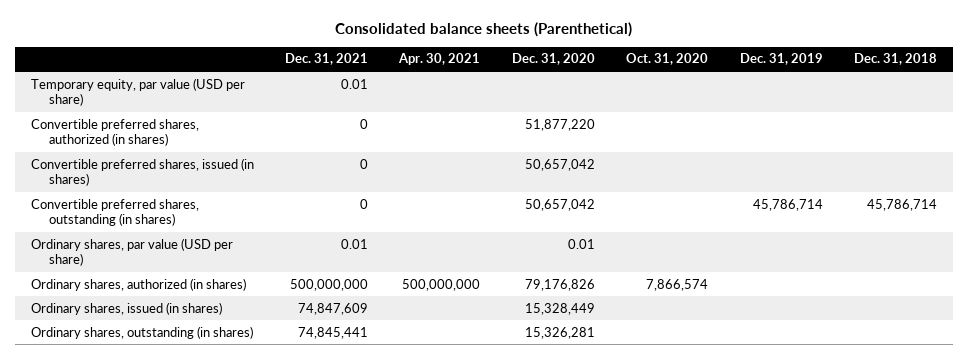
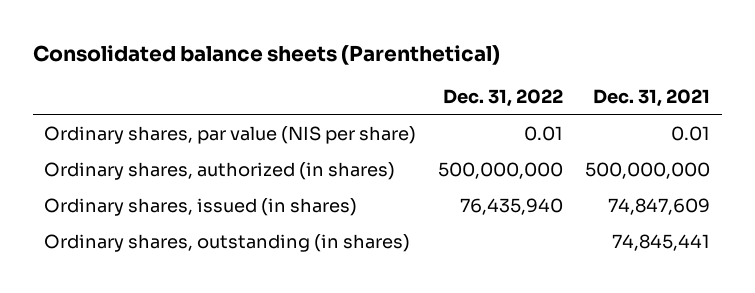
- | Dec. 31, 2021 | Apr. 30, 2021 | Dec. 31, 2020 | Oct. 31, 2020 | Dec. 31, 2019 | Dec. 31, 2018
+ | Dec. 31, 2022 | Dec. 31, 2021
- Temporary equity, par value (USD per share) | 0.01 | | | | |
- Convertible preferred shares, authorized (in shares) | 0 | | 51,877,220 | | |
- Convertible preferred shares, issued (in shares) | 0 | | 50,657,042 | | |
- Convertible preferred shares, outstanding (in shares) | 0 | | 50,657,042 | | 45,786,714 | 45,786,714
- Ordinary shares, par value (USD per share) | 0.01 | | 0.01 | | |
+ Ordinary shares, par value (NIS per share) | 0.01 | 0.01

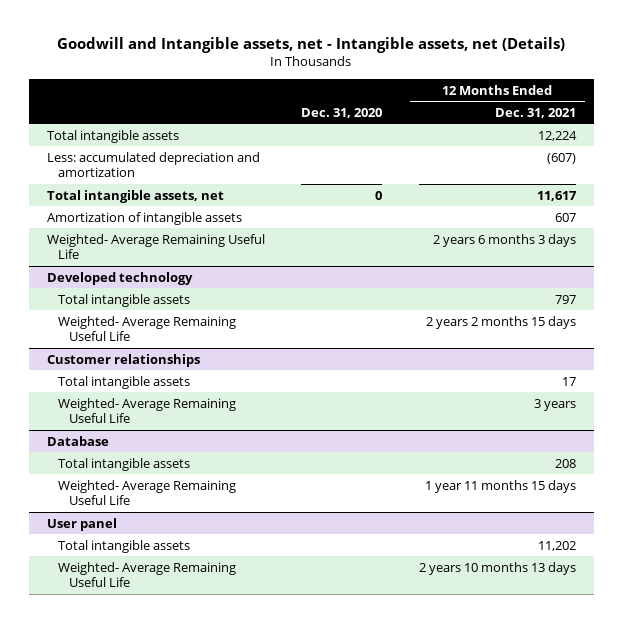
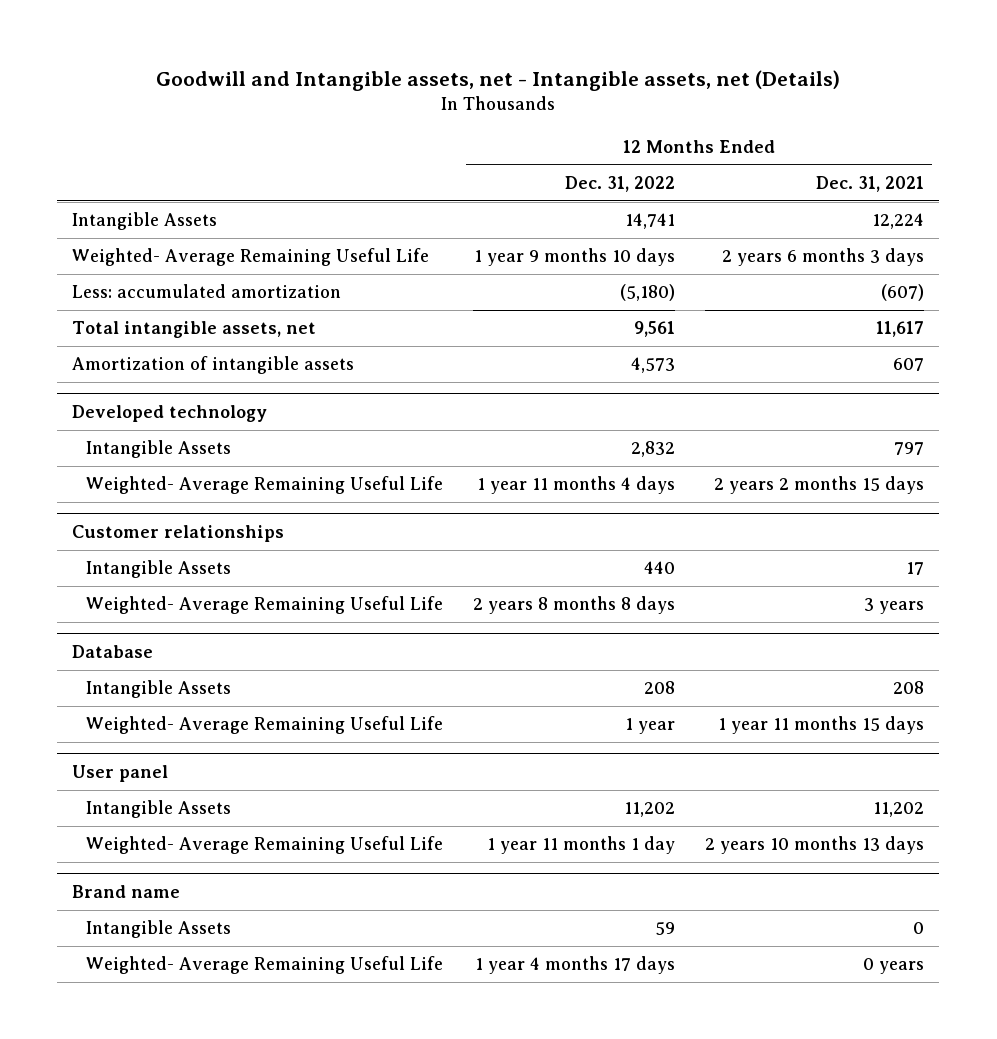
- | Dec. 31, 2020 | 12 Months Ended Dec. 31, 2021
+ | 12 Months Ended Dec. 31, 2022 | 12 Months Ended Dec. 31, 2021
- Total intangible assets | | 12,224
- Less: accumulated depreciation and amortization | | (607)
+ Intangible Assets | 14,741 | 12,224
moved up: Weighted- Average Remaining Useful Life | 1 year 9 months 10 days | 2 years 6 months 3 days
+ Less: accumulated amortization | (5,180) | (607)
@ Developed technology
- Total intangible assets | | 797
+ Intangible Assets | 2,832 | 797
@ Customer relationships
- Total intangible assets | | 17
+ Intangible Assets | 440 | 17
@ Database
- Total intangible assets | | 208
+ Intangible Assets | 208 | 208
@ User panel
- Total intangible assets | | 11,202
+ Intangible Assets | 11,202 | 11,202
+ Brand name
+ Intangible Assets | 59 | 0
+ Weighted- Average Remaining Useful Life | 1 year 4 months 17 days | 0 years

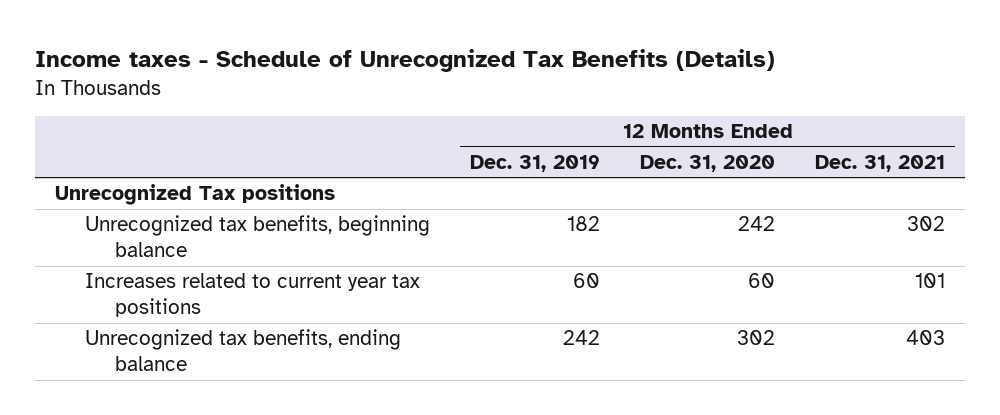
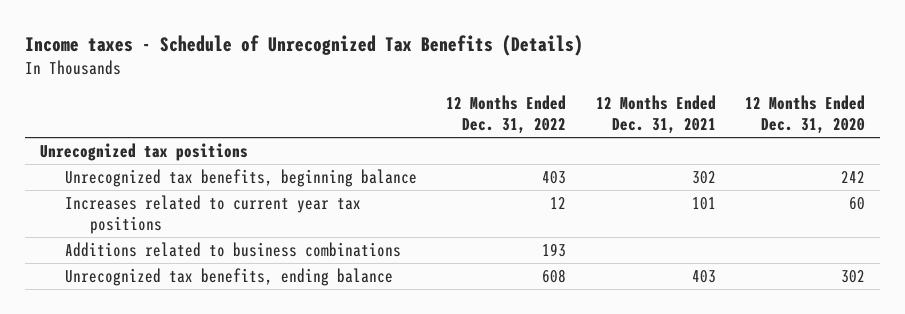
- | 12 Months Ended Dec. 31, 2019 | 12 Months Ended Dec. 31, 2020 | 12 Months Ended Dec. 31, 2021
+ | 12 Months Ended Dec. 31, 2022 | 12 Months Ended Dec. 31, 2021 | 12 Months Ended Dec. 31, 2020
- Unrecognized Tax positions
+ Unrecognized tax positions
+ Additions related to business combinations | 193 | |

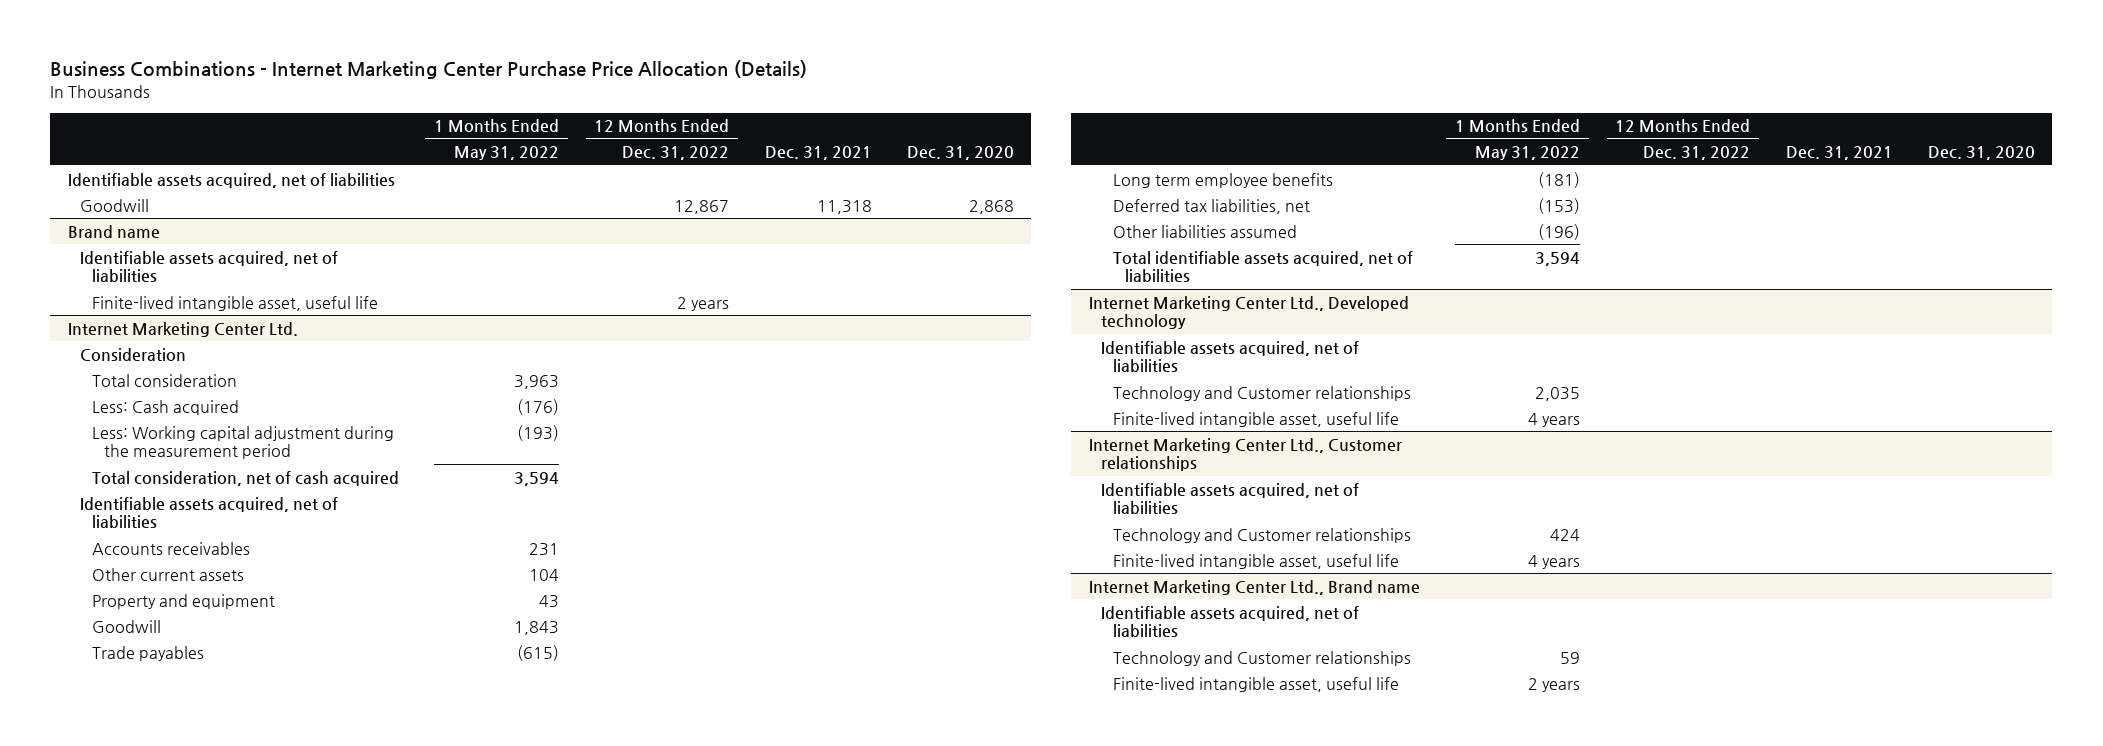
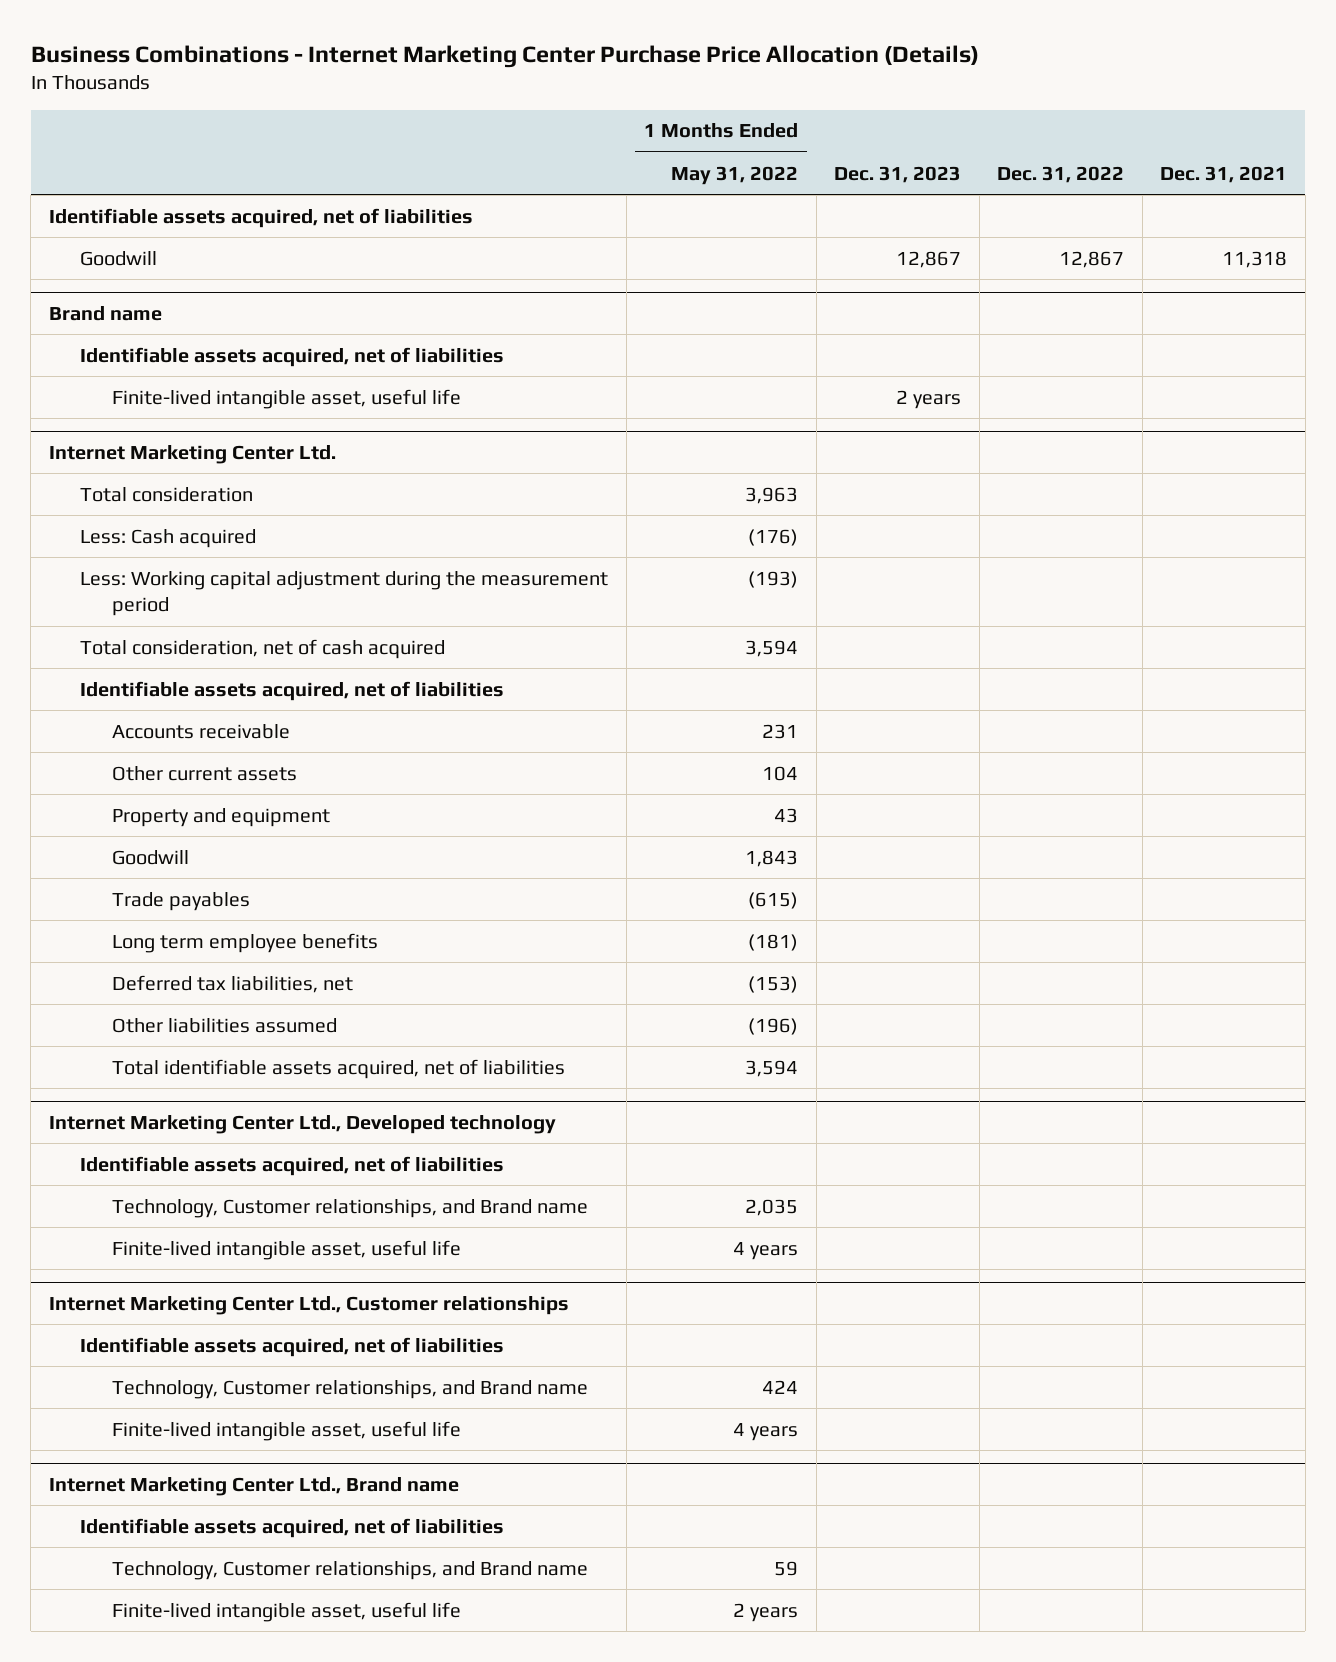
- | 1 Months Ended May 31, 2022 | 12 Months Ended Dec. 31, 2022 | Dec. 31, 2021 | Dec. 31, 2020
+ | 1 Months Ended May 31, 2022 | Dec. 31, 2023 | Dec. 31, 2022 | Dec. 31, 2021
@ Internet Marketing Center Ltd.
- Consideration
- Accounts receivables | 231 | | |
+ Accounts receivable | 231 | | |
@ Internet Marketing Center Ltd., Developed technology
- Technology and Customer relationships | 2,035 | | |
+ Technology, Customer relationships, and Brand name | 2,035 | | |
@ Internet Marketing Center Ltd., Customer relationships
- Technology and Customer relationships | 424 | | |
+ Technology, Customer relationships, and Brand name | 424 | | |
@ Internet Marketing Center Ltd., Brand name
- Technology and Customer relationships | 59 | | |
+ Technology, Customer relationships, and Brand name | 59 | | |

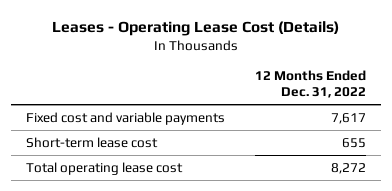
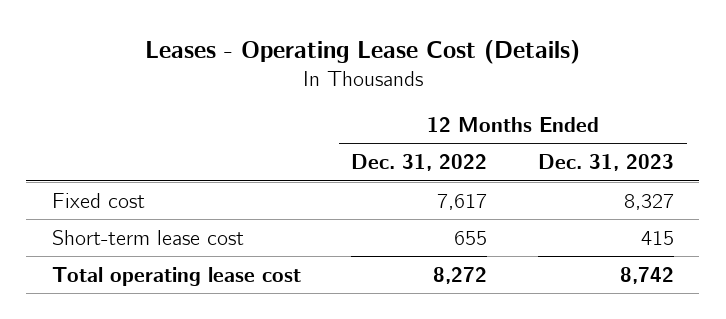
- | 12 Months Ended Dec. 31, 2022
+ | 12 Months Ended Dec. 31, 2022 | 12 Months Ended Dec. 31, 2023
- Fixed cost and variable payments | 7,617
+ Fixed cost | 7,617 | 8,327

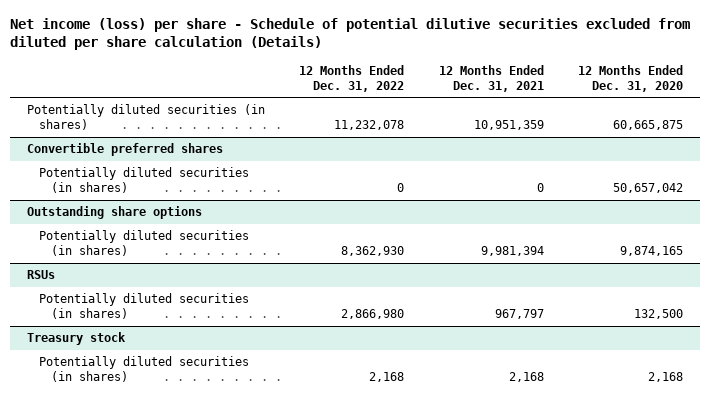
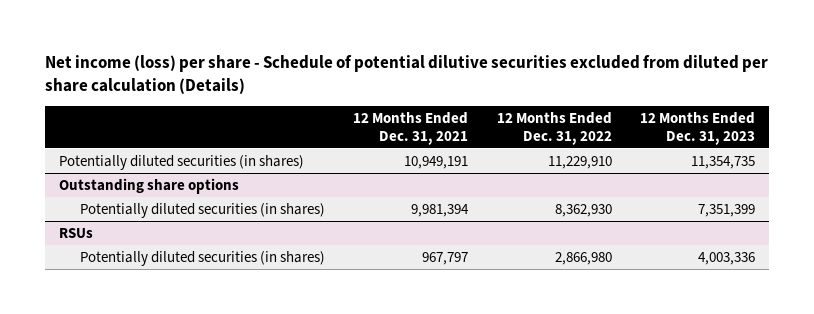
- | 12 Months Ended Dec. 31, 2022 | 12 Months Ended Dec. 31, 2021 | 12 Months Ended Dec. 31, 2020
+ | 12 Months Ended Dec. 31, 2021 | 12 Months Ended Dec. 31, 2022 | 12 Months Ended Dec. 31, 2023
- Potentially diluted securities (in shares) | 11,232,078 | 10,951,359 | 60,665,875
- Convertible preferred shares
- Potentially diluted securities (in shares) | 0 | 0 | 50,657,042
+ Potentially diluted securities (in shares) | 10,949,191 | 11,229,910 | 11,354,735
- Treasury stock
- Potentially diluted securities (in shares) | 2,168 | 2,168 | 2,168

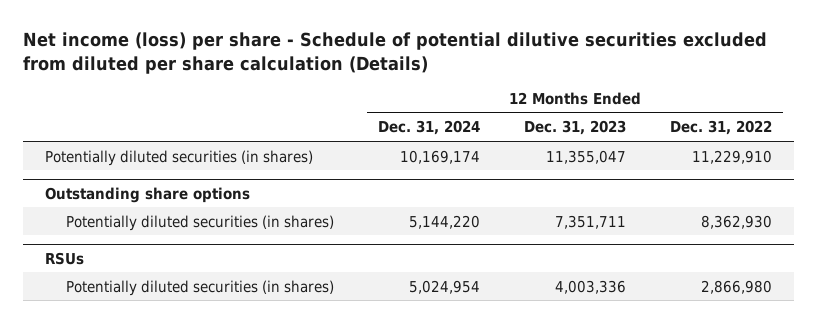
- | 12 Months Ended Dec. 31, 2021 | 12 Months Ended Dec. 31, 2022 | 12 Months Ended Dec. 31, 2023
+ | 12 Months Ended Dec. 31, 2024 | 12 Months Ended Dec. 31, 2023 | 12 Months Ended Dec. 31, 2022
- Potentially diluted securities (in shares) | 10,949,191 | 11,229,910 | 11,354,735
+ Potentially diluted securities (in shares) | 10,169,174 | 11,355,047 | 11,229,910
@ Outstanding share options
- Potentially diluted securities (in shares) | 9,981,394 | 8,362,930 | 7,351,399
+ Potentially diluted securities (in shares) | 5,144,220 | 7,351,711 | 8,362,930

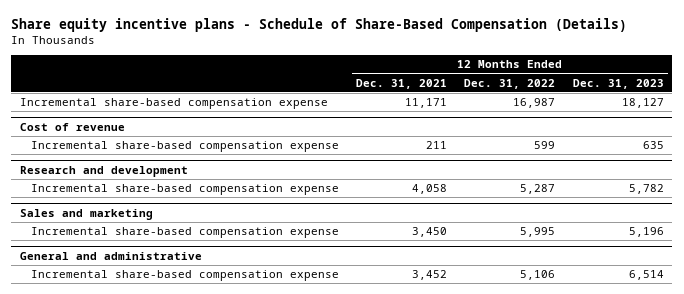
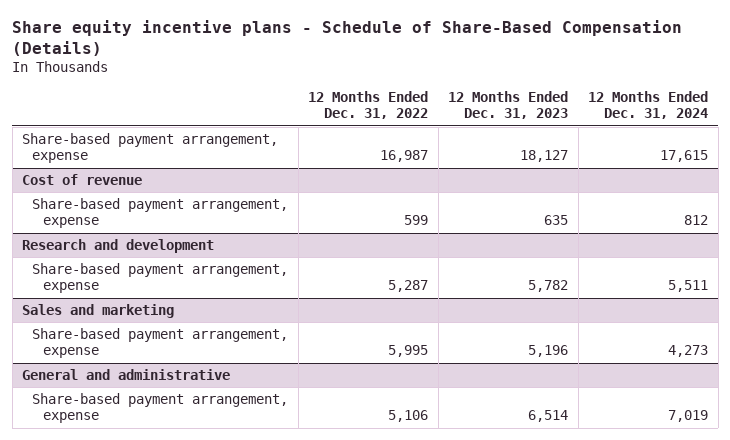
- | 12 Months Ended Dec. 31, 2021 | 12 Months Ended Dec. 31, 2022 | 12 Months Ended Dec. 31, 2023
+ | 12 Months Ended Dec. 31, 2022 | 12 Months Ended Dec. 31, 2023 | 12 Months Ended Dec. 31, 2024
- Incremental share-based compensation expense | 11,171 | 16,987 | 18,127
+ Share-based payment arrangement, expense | 16,987 | 18,127 | 17,615
@ Cost of revenue
- Incremental share-based compensation expense | 211 | 599 | 635
+ Share-based payment arrangement, expense | 599 | 635 | 812
@ Research and development
- Incremental share-based compensation expense | 4,058 | 5,287 | 5,782
+ Share-based payment arrangement, expense | 5,287 | 5,782 | 5,511
@ Sales and marketing
- Incremental share-based compensation expense | 3,450 | 5,995 | 5,196
+ Share-based payment arrangement, expense | 5,995 | 5,196 | 4,273
@ General and administrative
- Incremental share-based compensation expense | 3,452 | 5,106 | 6,514
+ Share-based payment arrangement, expense | 5,106 | 6,514 | 7,019

